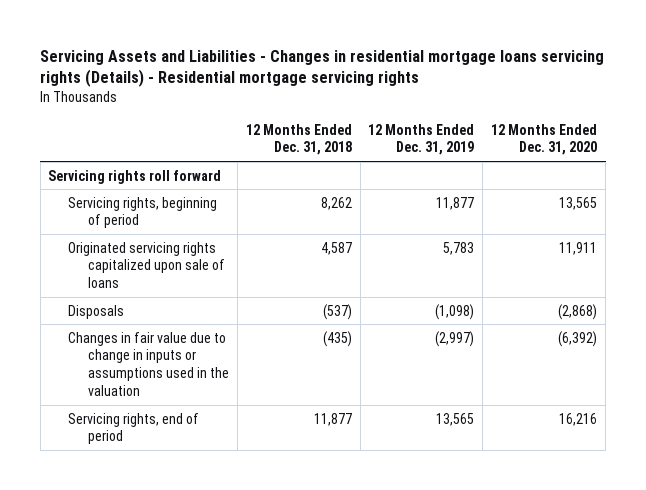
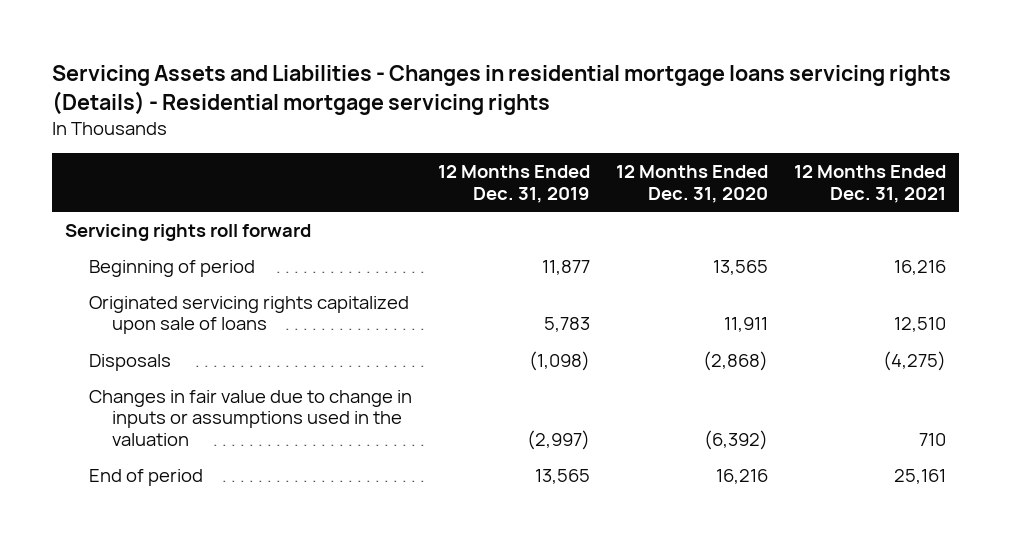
- | 12 Months Ended Dec. 31, 2018 | 12 Months Ended Dec. 31, 2019 | 12 Months Ended Dec. 31, 2020
+ | 12 Months Ended Dec. 31, 2019 | 12 Months Ended Dec. 31, 2020 | 12 Months Ended Dec. 31, 2021
- Servicing rights, beginning of period | 8,262 | 11,877 | 13,565
+ Beginning of period | 11,877 | 13,565 | 16,216
- Servicing rights, end of period | 11,877 | 13,565 | 16,216
+ End of period | 13,565 | 16,216 | 25,161

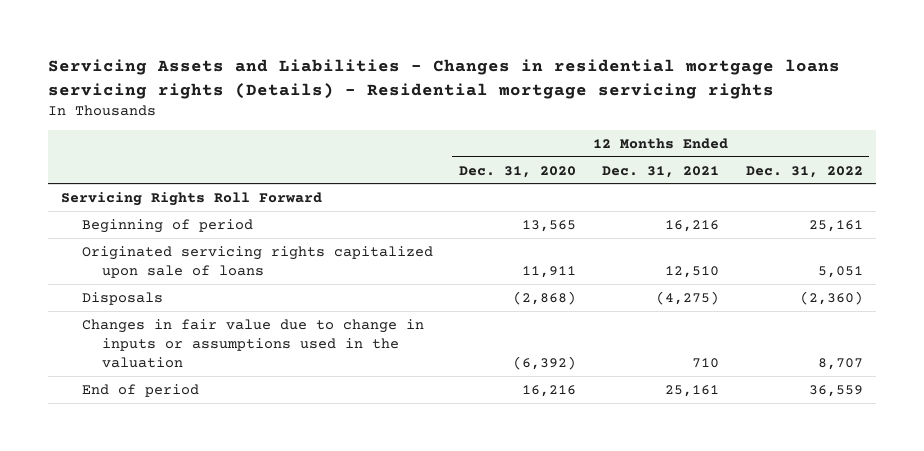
- | 12 Months Ended Dec. 31, 2019 | 12 Months Ended Dec. 31, 2020 | 12 Months Ended Dec. 31, 2021
+ | 12 Months Ended Dec. 31, 2020 | 12 Months Ended Dec. 31, 2021 | 12 Months Ended Dec. 31, 2022
- Servicing rights roll forward
+ Servicing Rights Roll Forward

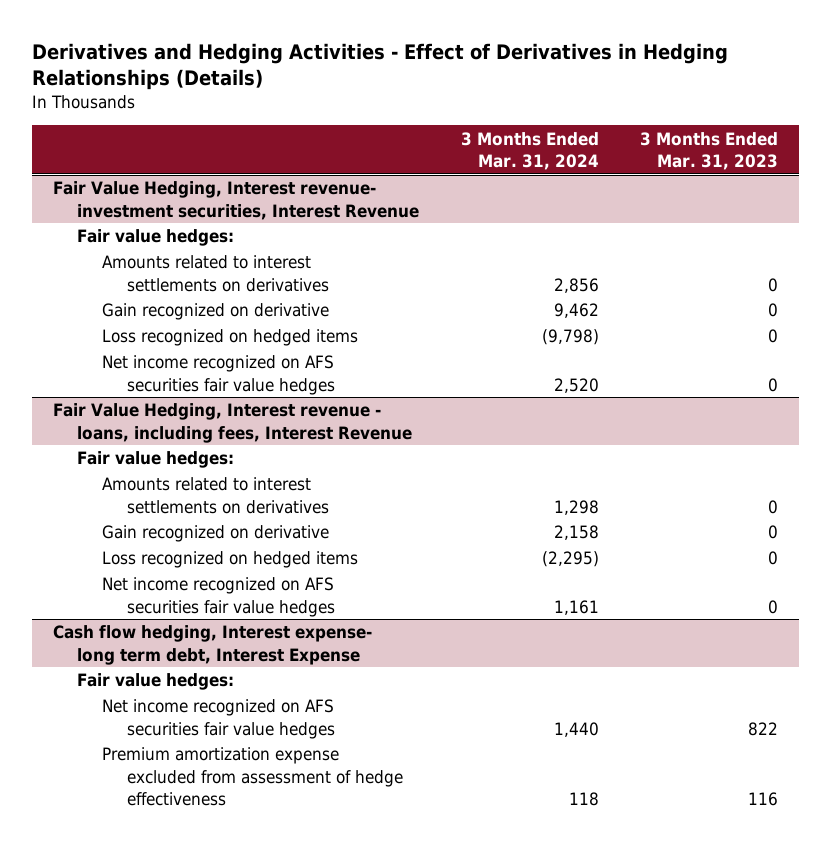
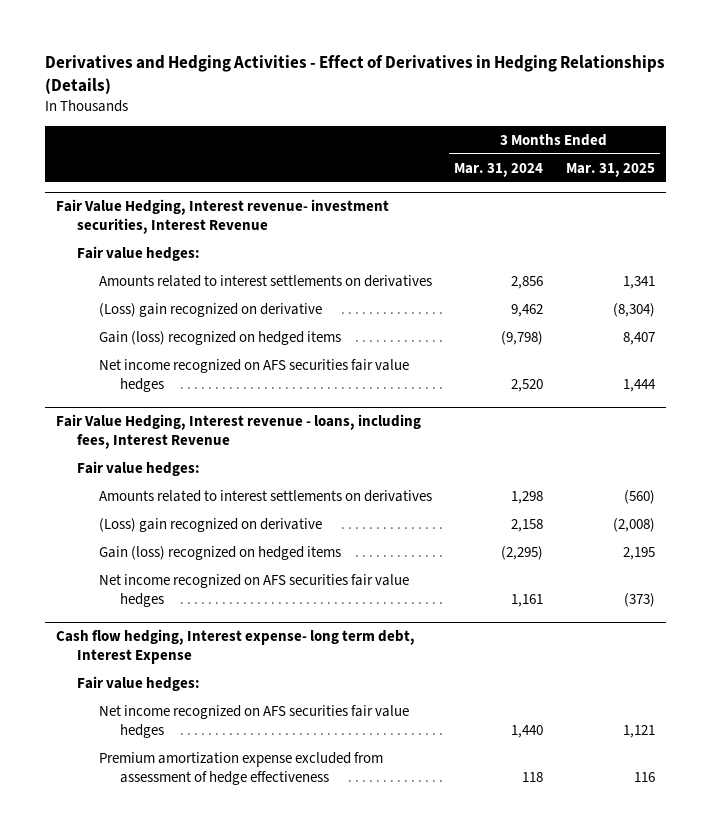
- | 3 Months Ended Mar. 31, 2024 | 3 Months Ended Mar. 31, 2023
+ | 3 Months Ended Mar. 31, 2024 | 3 Months Ended Mar. 31, 2025
@ Fair Value Hedging, Interest revenue- investment securities, Interest Revenue
- Gain recognized on derivative | 9,462 | 0
- Loss recognized on hedged items | (9,798) | 0
+ (Loss) gain recognized on derivative | 9,462 | (8,304)
+ Gain (loss) recognized on hedged items | (9,798) | 8,407
@ Fair Value Hedging, Interest revenue - loans, including fees, Interest Revenue
- Gain recognized on derivative | 2,158 | 0
- Loss recognized on hedged items | (2,295) | 0
+ (Loss) gain recognized on derivative | 2,158 | (2,008)
+ Gain (loss) recognized on hedged items | (2,295) | 2,195

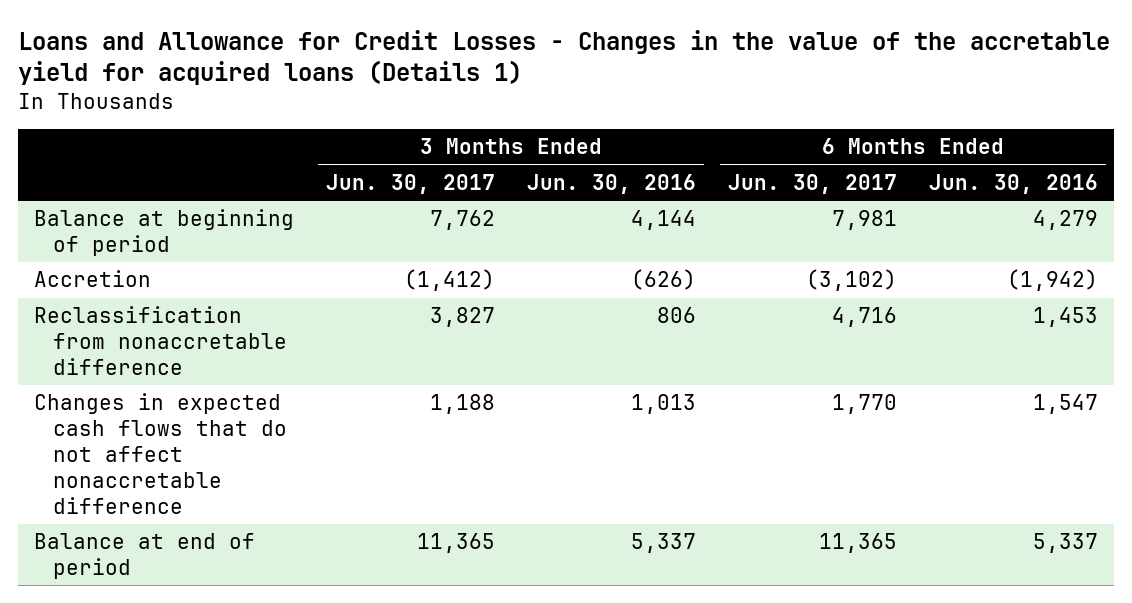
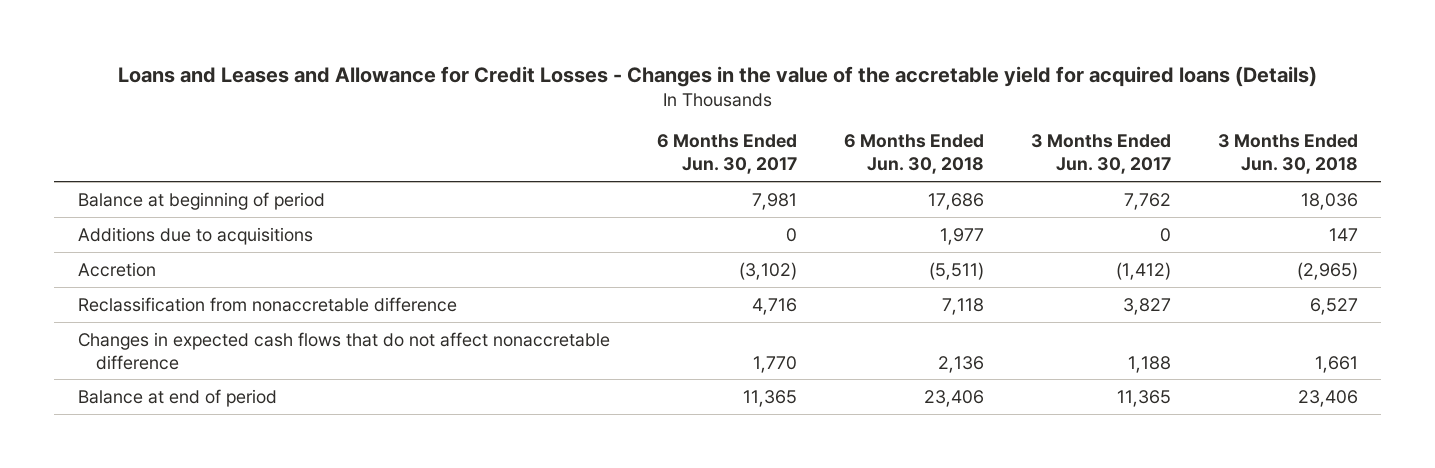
- Loans and Allowance for Credit Losses - Changes in the value of the accretable yield for acquired loans (Details 1)
+ Loans and Leases and Allowance for Credit Losses - Changes in the value of the accretable yield for acquired loans (Details)
- | 3 Months Ended Jun. 30, 2017 | 3 Months Ended Jun. 30, 2016 | 6 Months Ended Jun. 30, 2017 | 6 Months Ended Jun. 30, 2016
+ | 6 Months Ended Jun. 30, 2017 | 6 Months Ended Jun. 30, 2018 | 3 Months Ended Jun. 30, 2017 | 3 Months Ended Jun. 30, 2018
+ Additions due to acquisitions | 0 | 1,977 | 0 | 147

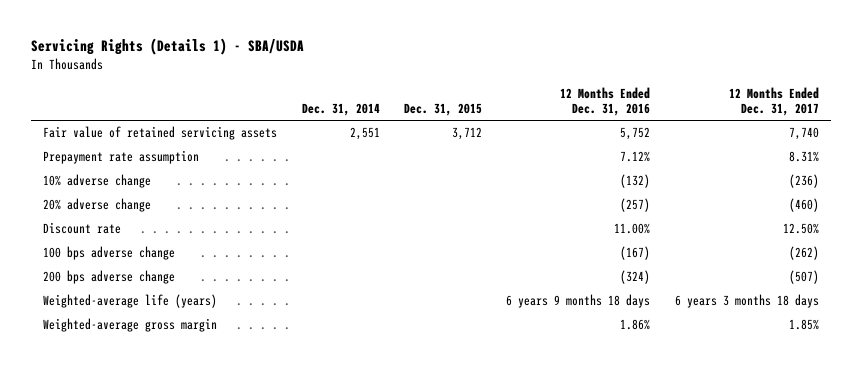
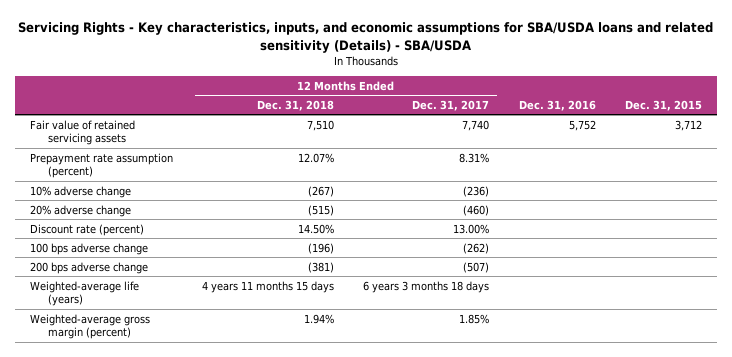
- Servicing Rights (Details 1) - SBA/USDA
+ Servicing Rights - Key characteristics, inputs, and economic assumptions for SBA/USDA loans and related sensitivity (Details) - SBA/USDA
- | Dec. 31, 2014 | Dec. 31, 2015 | 12 Months Ended Dec. 31, 2016 | 12 Months Ended Dec. 31, 2017
+ | 12 Months Ended Dec. 31, 2018 | 12 Months Ended Dec. 31, 2017 | Dec. 31, 2016 | Dec. 31, 2015
- Prepayment rate assumption | | | 7.12% | 8.31%
+ Prepayment rate assumption (percent) | 12.07% | 8.31% | |
- Discount rate | | | 11.00% | 12.50%
+ Discount rate (percent) | 14.50% | 13.00% | |
- Weighted-average gross margin | | | 1.86% | 1.85%
+ Weighted-average gross margin (percent) | 1.94% | 1.85% | |

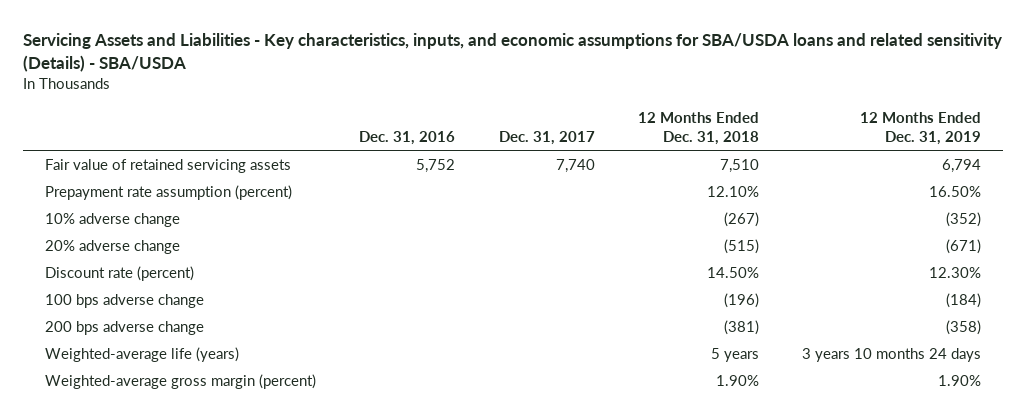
- Servicing Rights - Key characteristics, inputs, and economic assumptions for SBA/USDA loans and related sensitivity (Details) - SBA/USDA
+ Servicing Assets and Liabilities - Key characteristics, inputs, and economic assumptions for SBA/USDA loans and related sensitivity (Details) - SBA/USDA
- | 12 Months Ended Dec. 31, 2018 | 12 Months Ended Dec. 31, 2017 | Dec. 31, 2016 | Dec. 31, 2015
+ | Dec. 31, 2016 | Dec. 31, 2017 | 12 Months Ended Dec. 31, 2018 | 12 Months Ended Dec. 31, 2019
- Prepayment rate assumption (percent) | 12.07% | 8.31% | |
+ Prepayment rate assumption (percent) | | | 12.10% | 16.50%
- Weighted-average life (years) | 4 years 11 months 15 days | 6 years 3 months 18 days | |
- Weighted-average gross margin (percent) | 1.94% | 1.85% | |
+ Weighted-average life (years) | | | 5 years | 3 years 10 months 24 days
+ Weighted-average gross margin (percent) | | | 1.90% | 1.90%

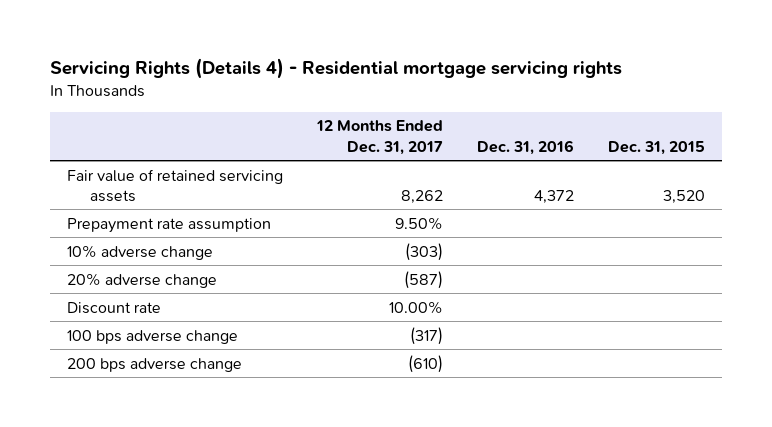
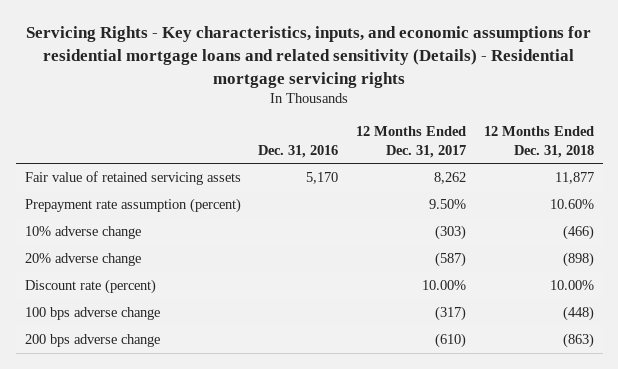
- Servicing Rights (Details 4) - Residential mortgage servicing rights
+ Servicing Rights - Key characteristics, inputs, and economic assumptions for residential mortgage loans and related sensitivity (Details) - Residential mortgage servicing rights
- | 12 Months Ended Dec. 31, 2017 | Dec. 31, 2016 | Dec. 31, 2015
+ | Dec. 31, 2016 | 12 Months Ended Dec. 31, 2017 | 12 Months Ended Dec. 31, 2018
- Fair value of retained servicing assets | 8,262 | 4,372 | 3,520
- Prepayment rate assumption | 9.50% | |
+ Fair value of retained servicing assets | 5,170 | 8,262 | 11,877
+ Prepayment rate assumption (percent) | | 9.50% | 10.60%
- Discount rate | 10.00% | |
+ Discount rate (percent) | | 10.00% | 10.00%

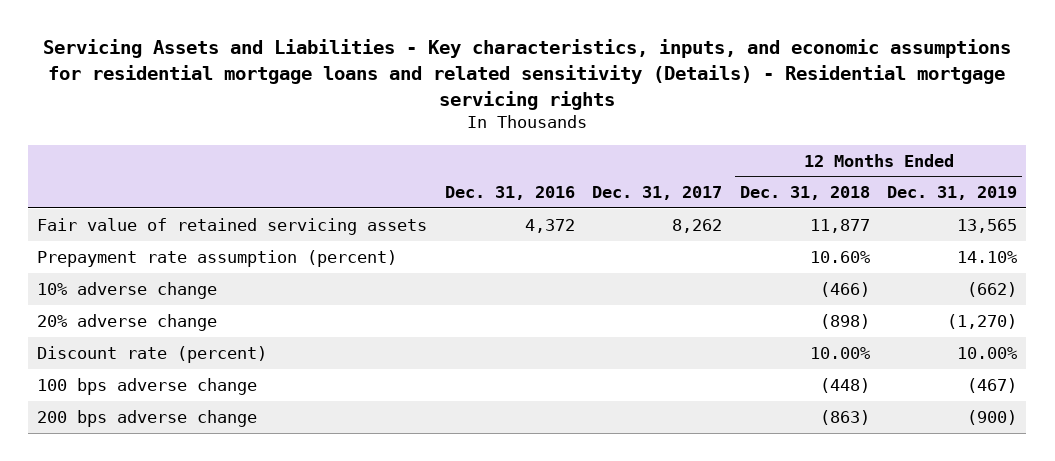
- Servicing Rights - Key characteristics, inputs, and economic assumptions for residential mortgage loans and related sensitivity (Details) - Residential mortgage servicing rights
+ Servicing Assets and Liabilities - Key characteristics, inputs, and economic assumptions for residential mortgage loans and related sensitivity (Details) - Residential mortgage servicing rights
- | Dec. 31, 2016 | 12 Months Ended Dec. 31, 2017 | 12 Months Ended Dec. 31, 2018
+ | Dec. 31, 2016 | Dec. 31, 2017 | 12 Months Ended Dec. 31, 2018 | 12 Months Ended Dec. 31, 2019
- Fair value of retained servicing assets | 5,170 | 8,262 | 11,877
+ Fair value of retained servicing assets | 4,372 | 8,262 | 11,877 | 13,565

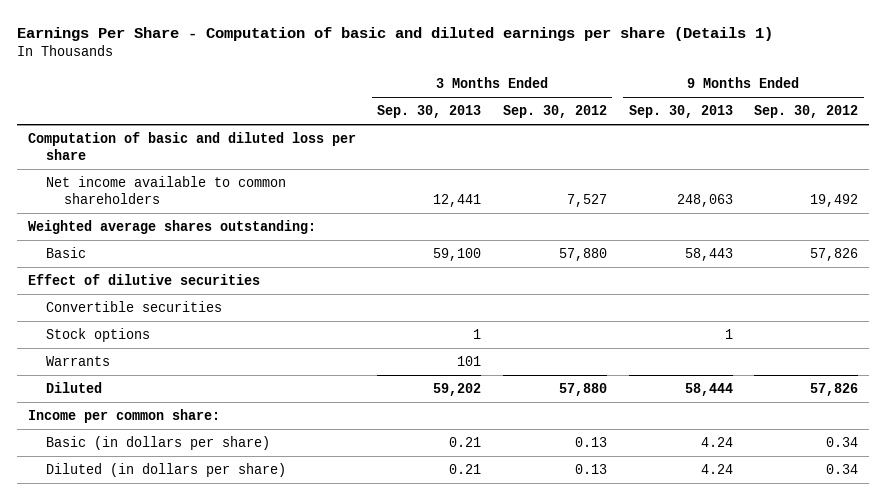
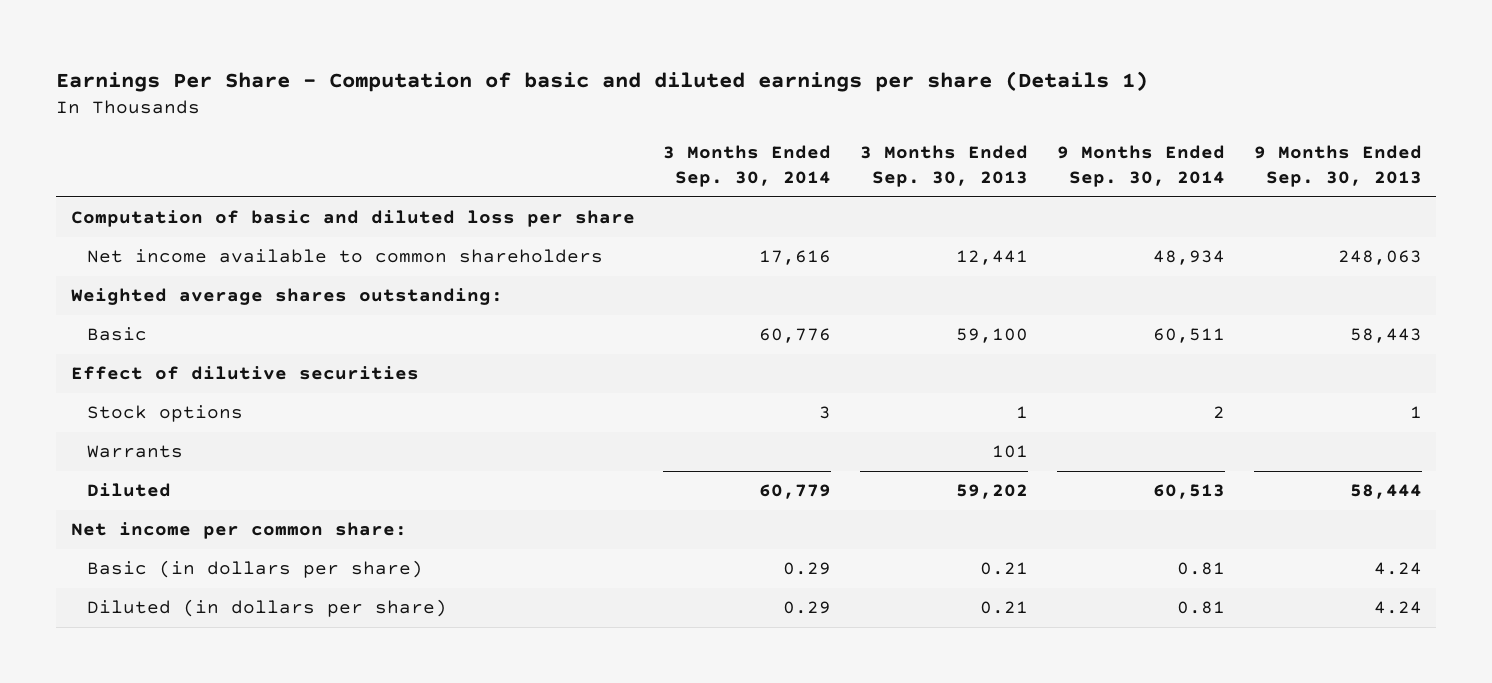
- | 3 Months Ended Sep. 30, 2013 | 3 Months Ended Sep. 30, 2012 | 9 Months Ended Sep. 30, 2013 | 9 Months Ended Sep. 30, 2012
+ | 3 Months Ended Sep. 30, 2014 | 3 Months Ended Sep. 30, 2013 | 9 Months Ended Sep. 30, 2014 | 9 Months Ended Sep. 30, 2013
- Convertible securities
- Income per common share:
+ Net income per common share:

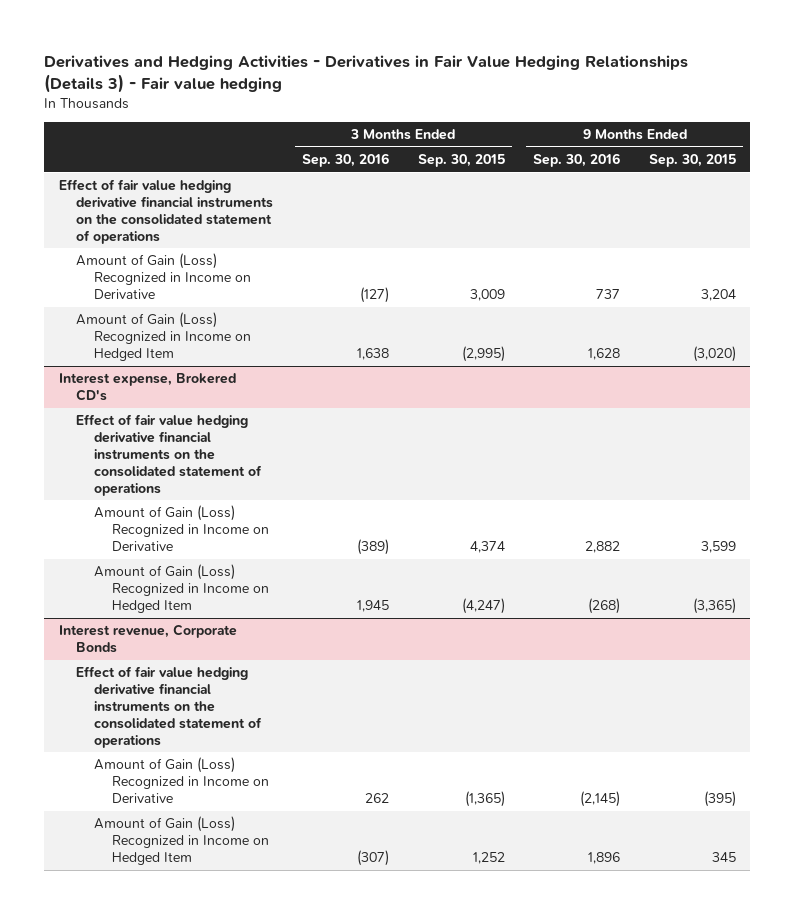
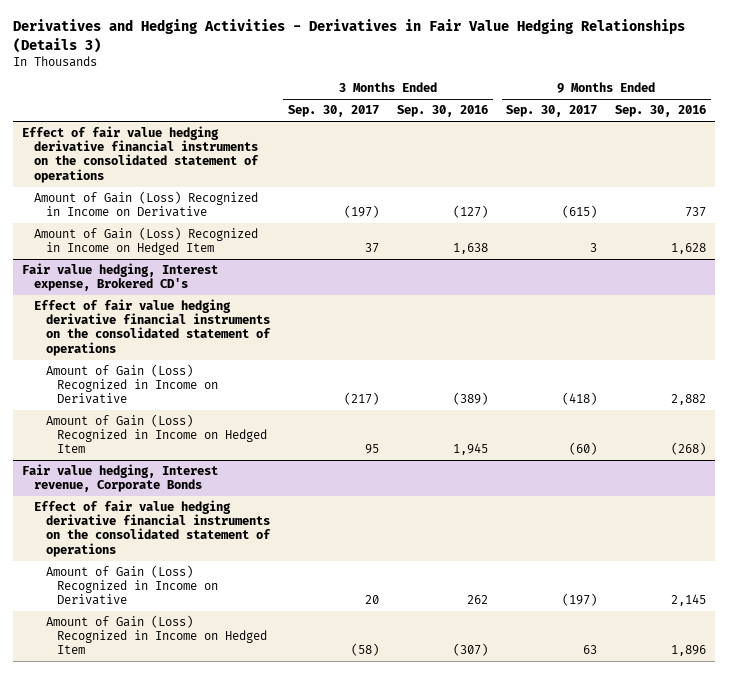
- Derivatives and Hedging Activities - Derivatives in Fair Value Hedging Relationships (Details 3) - Fair value hedging
+ Derivatives and Hedging Activities - Derivatives in Fair Value Hedging Relationships (Details 3)
- | 3 Months Ended Sep. 30, 2016 | 3 Months Ended Sep. 30, 2015 | 9 Months Ended Sep. 30, 2016 | 9 Months Ended Sep. 30, 2015
+ | 3 Months Ended Sep. 30, 2017 | 3 Months Ended Sep. 30, 2016 | 9 Months Ended Sep. 30, 2017 | 9 Months Ended Sep. 30, 2016
- Interest expense, Brokered CD's
+ Fair value hedging, Interest expense, Brokered CD's
- Interest revenue, Corporate Bonds
+ Fair value hedging, Interest revenue, Corporate Bonds
- Amount of Gain (Loss) Recognized in Income on Derivative | 262 | (1,365) | (2,145) | (395)
+ Amount of Gain (Loss) Recognized in Income on Derivative | 20 | 262 | (197) | 2,145

